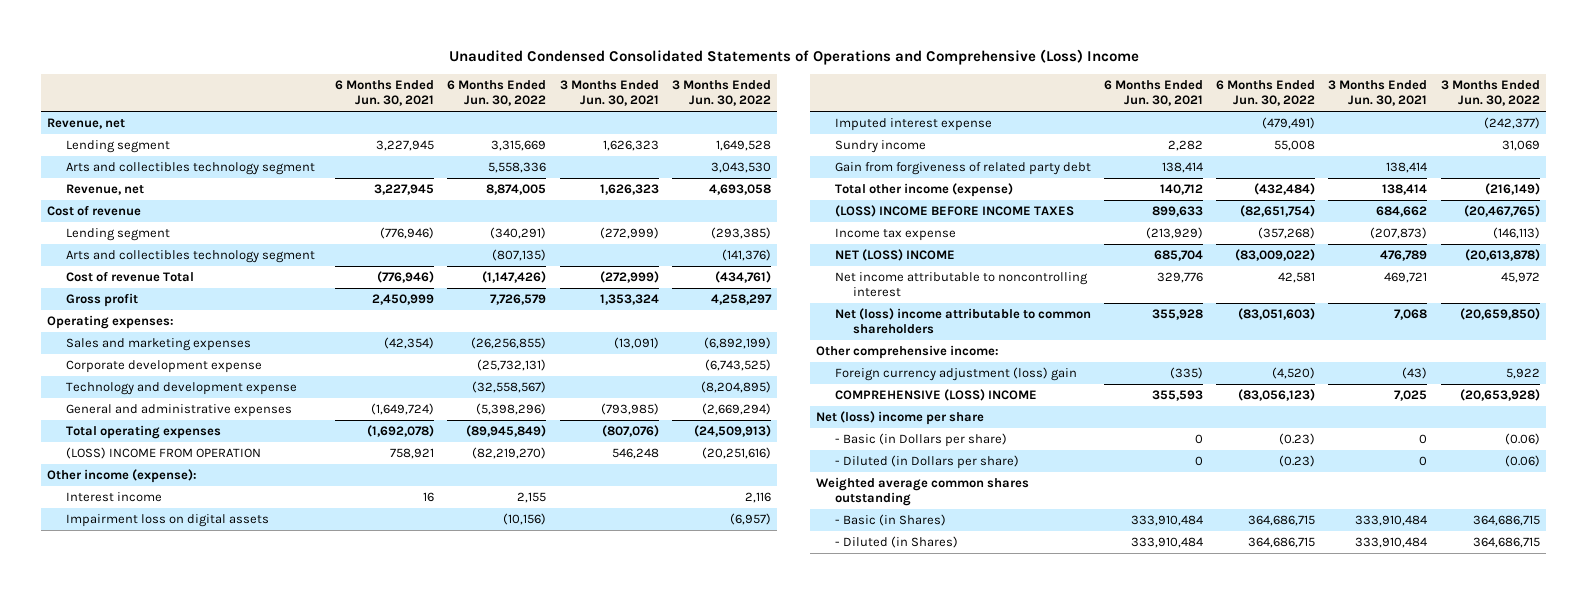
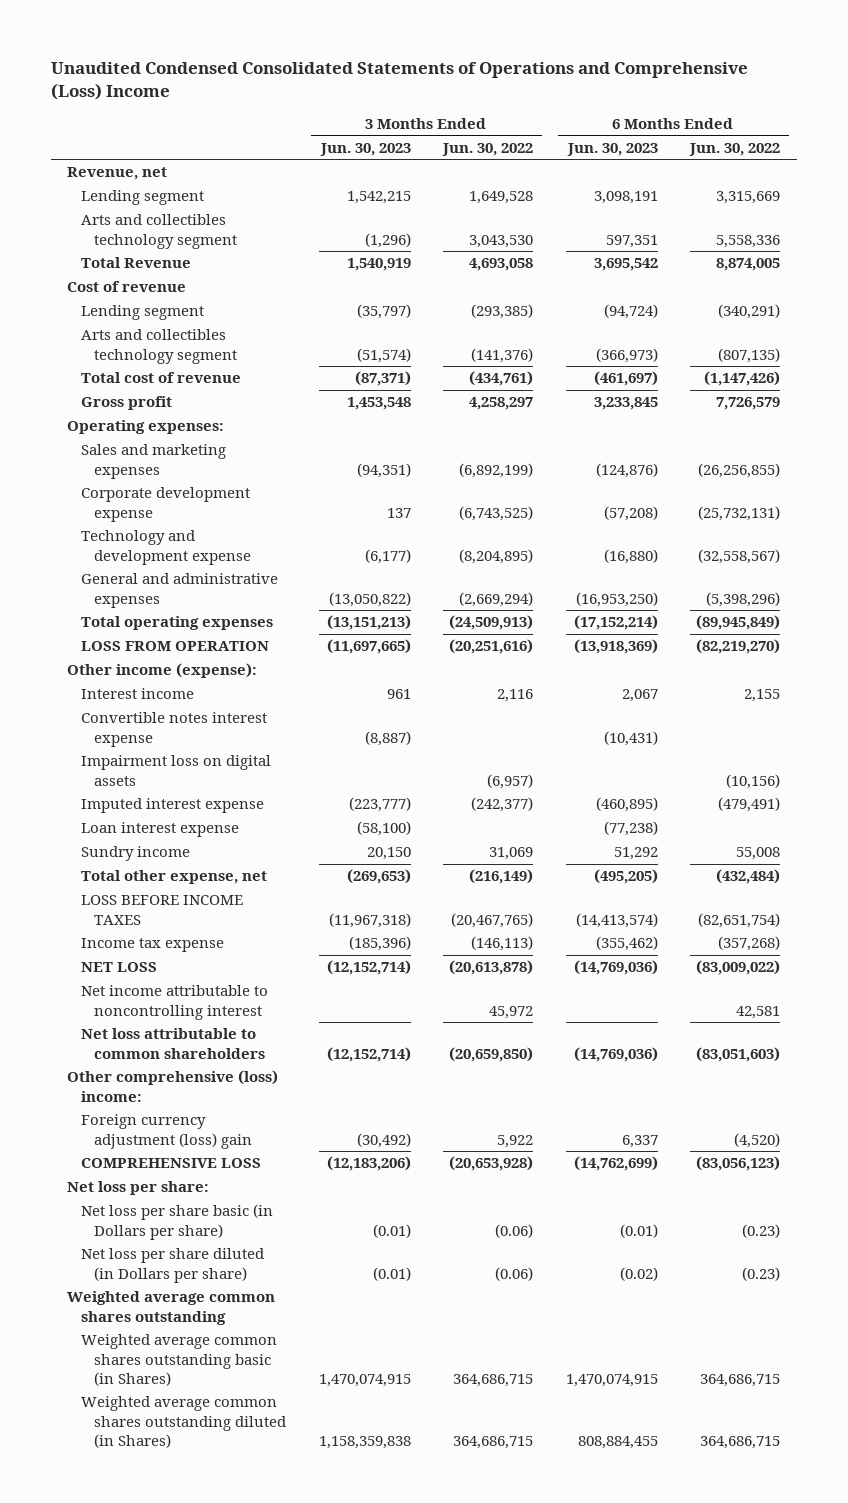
- | 6 Months Ended Jun. 30, 2021 | 6 Months Ended Jun. 30, 2022 | 3 Months Ended Jun. 30, 2021 | 3 Months Ended Jun. 30, 2022
+ | 3 Months Ended Jun. 30, 2023 | 3 Months Ended Jun. 30, 2022 | 6 Months Ended Jun. 30, 2023 | 6 Months Ended Jun. 30, 2022
- Revenue, net | 3,227,945 | 8,874,005 | 1,626,323 | 4,693,058
+ Total Revenue | 1,540,919 | 4,693,058 | 3,695,542 | 8,874,005
- Cost of revenue Total | (776,946) | (1,147,426) | (272,999) | (434,761)
+ Total cost of revenue | (87,371) | (434,761) | (461,697) | (1,147,426)
- (LOSS) INCOME FROM OPERATION | 758,921 | (82,219,270) | 546,248 | (20,251,616)
+ LOSS FROM OPERATION | (11,697,665) | (20,251,616) | (13,918,369) | (82,219,270)
+ Convertible notes interest expense | (8,887) | | (10,431) |
+ Loan interest expense | (58,100) | | (77,238) |
- Gain from forgiveness of related party debt | 138,414 | | 138,414 |
- Total other income (expense) | 140,712 | (432,484) | 138,414 | (216,149)
- (LOSS) INCOME BEFORE INCOME TAXES | 899,633 | (82,651,754) | 684,662 | (20,467,765)
+ Total other expense, net | (269,653) | (216,149) | (495,205) | (432,484)
+ LOSS BEFORE INCOME TAXES | (11,967,318) | (20,467,765) | (14,413,574) | (82,651,754)
- NET (LOSS) INCOME | 685,704 | (83,009,022) | 476,789 | (20,613,878)
+ NET LOSS | (12,152,714) | (20,613,878) | (14,769,036) | (83,009,022)
- Net (loss) income attributable to common shareholders | 355,928 | (83,051,603) | 7,068 | (20,659,850)
- Other comprehensive income:
+ Net loss attributable to common shareholders | (12,152,714) | (20,659,850) | (14,769,036) | (83,051,603)
+ Other comprehensive (loss) income:
- COMPREHENSIVE (LOSS) INCOME | 355,593 | (83,056,123) | 7,025 | (20,653,928)
- Net (loss) income per share
- - Basic (in Dollars per share) | 0 | (0.23) | 0 | (0.06)
- - Diluted (in Dollars per share) | 0 | (0.23) | 0 | (0.06)
+ COMPREHENSIVE LOSS | (12,183,206) | (20,653,928) | (14,762,699) | (83,056,123)
+ Net loss per share:
+ Net loss per share basic (in Dollars per share) | (0.01) | (0.06) | (0.01) | (0.23)
+ Net loss per share diluted (in Dollars per share) | (0.01) | (0.06) | (0.02) | (0.23)
- - Basic (in Shares) | 333,910,484 | 364,686,715 | 333,910,484 | 364,686,715
- - Diluted (in Shares) | 333,910,484 | 364,686,715 | 333,910,484 | 364,686,715
+ Weighted average common shares outstanding basic (in Shares) | 1,470,074,915 | 364,686,715 | 1,470,074,915 | 364,686,715
+ Weighted average common shares outstanding diluted (in Shares) | 1,158,359,838 | 364,686,715 | 808,884,455 | 364,686,715

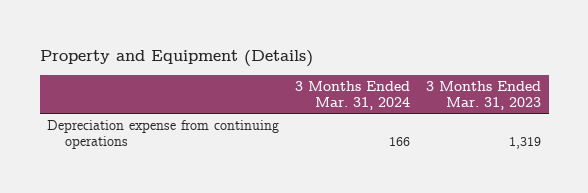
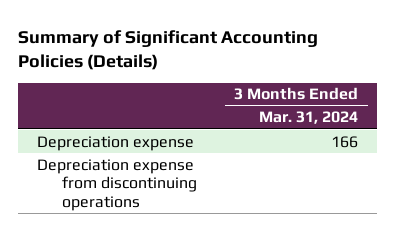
- Property and Equipment (Details)
+ Summary of Significant Accounting Policies (Details)
- | 3 Months Ended Mar. 31, 2024 | 3 Months Ended Mar. 31, 2023
+ | 3 Months Ended Mar. 31, 2024
- Depreciation expense from continuing operations | 166 | 1,319
+ Depreciation expense | 166
+ Depreciation expense from discontinuing operations

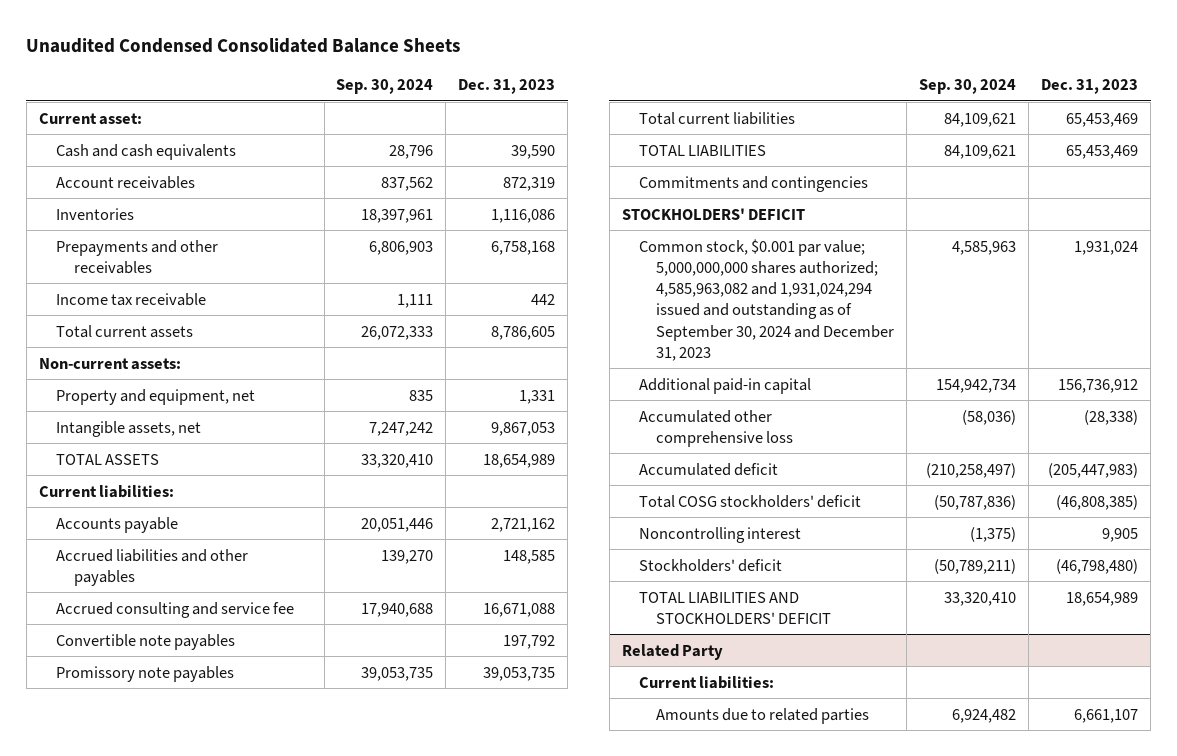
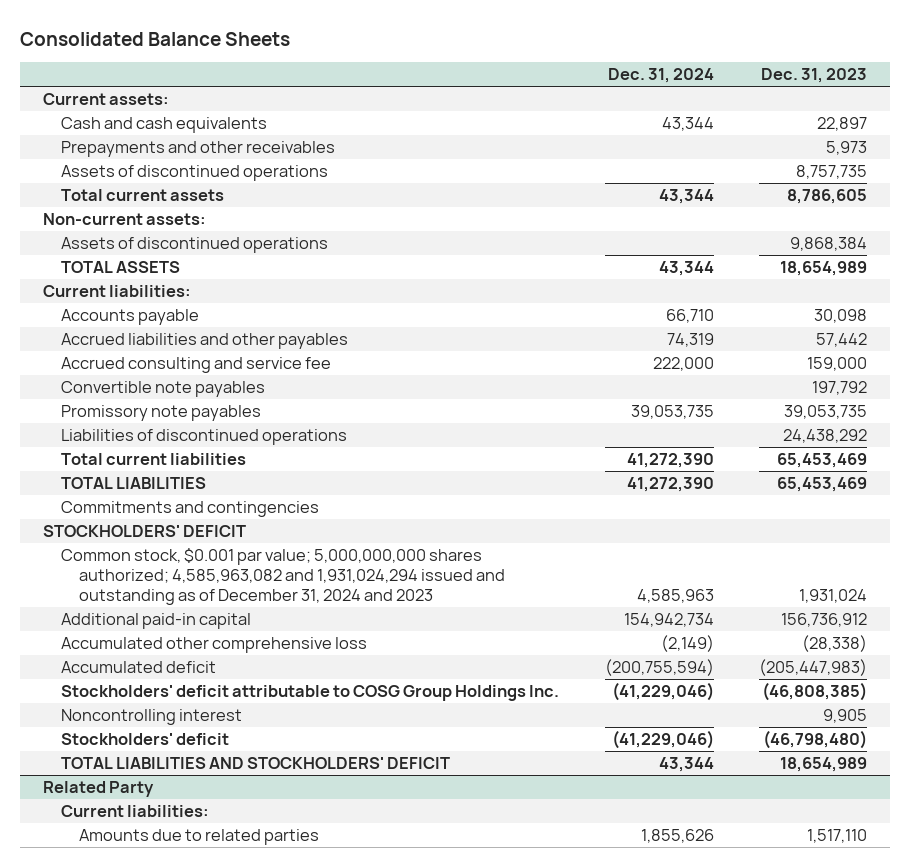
- Unaudited Condensed Consolidated Balance Sheets
+ Consolidated Balance Sheets
- | Sep. 30, 2024 | Dec. 31, 2023
+ | Dec. 31, 2024 | Dec. 31, 2023
- Current asset:
- Cash and cash equivalents | 28,796 | 39,590
- Account receivables | 837,562 | 872,319
- Inventories | 18,397,961 | 1,116,086
- Prepayments and other receivables | 6,806,903 | 6,758,168
- Income tax receivable | 1,111 | 442
+ Current assets:
+ Cash and cash equivalents | 43,344 | 22,897
+ Prepayments and other receivables | | 5,973
+ Assets of discontinued operations | | 8,757,735
- Property and equipment, net | 835 | 1,331
- Intangible assets, net | 7,247,242 | 9,867,053
+ Assets of discontinued operations | | 9,868,384
- Accounts payable | 20,051,446 | 2,721,162
- Accrued liabilities and other payables | 139,270 | 148,585
- Accrued consulting and service fee | 17,940,688 | 16,671,088
+ Accounts payable | 66,710 | 30,098
+ Accrued liabilities and other payables | 74,319 | 57,442
+ Accrued consulting and service fee | 222,000 | 159,000
+ Liabilities of discontinued operations | | 24,438,292
- Common stock, $0.001 par value; 5,000,000,000 shares authorized; 4,585,963,082 and 1,931,024,294 issued and outstanding as of September 30, 2024 and December 31, 2023 | 4,585,963 | 1,931,024
+ Common stock, $0.001 par value; 5,000,000,000 shares authorized; 4,585,963,082 and 1,931,024,294 issued and outstanding as of December 31, 2024 and 2023 | 4,585,963 | 1,931,024
- Total COSG stockholders' deficit | (50,787,836) | (46,808,385)
+ Stockholders' deficit attributable to COSG Group Holdings Inc. | (41,229,046) | (46,808,385)
@ Related Party
- Amounts due to related parties | 6,924,482 | 6,661,107
+ Amounts due to related parties | 1,855,626 | 1,517,110

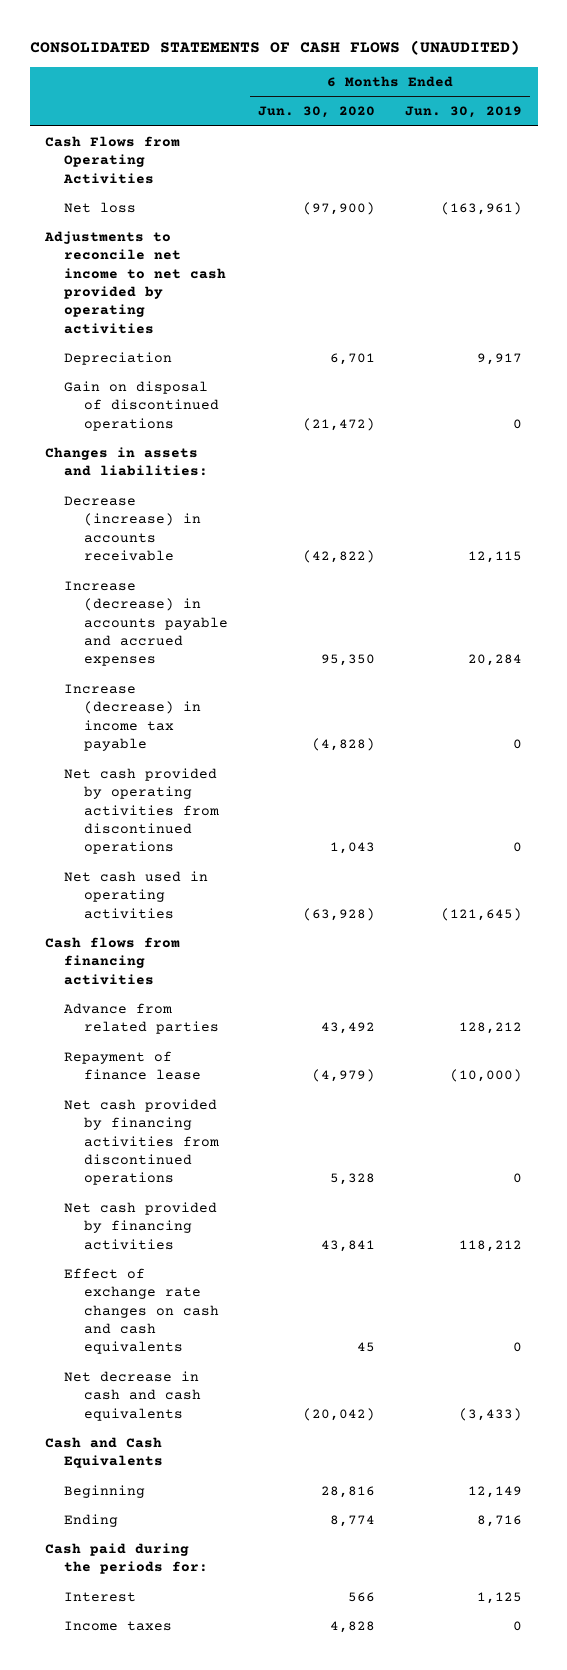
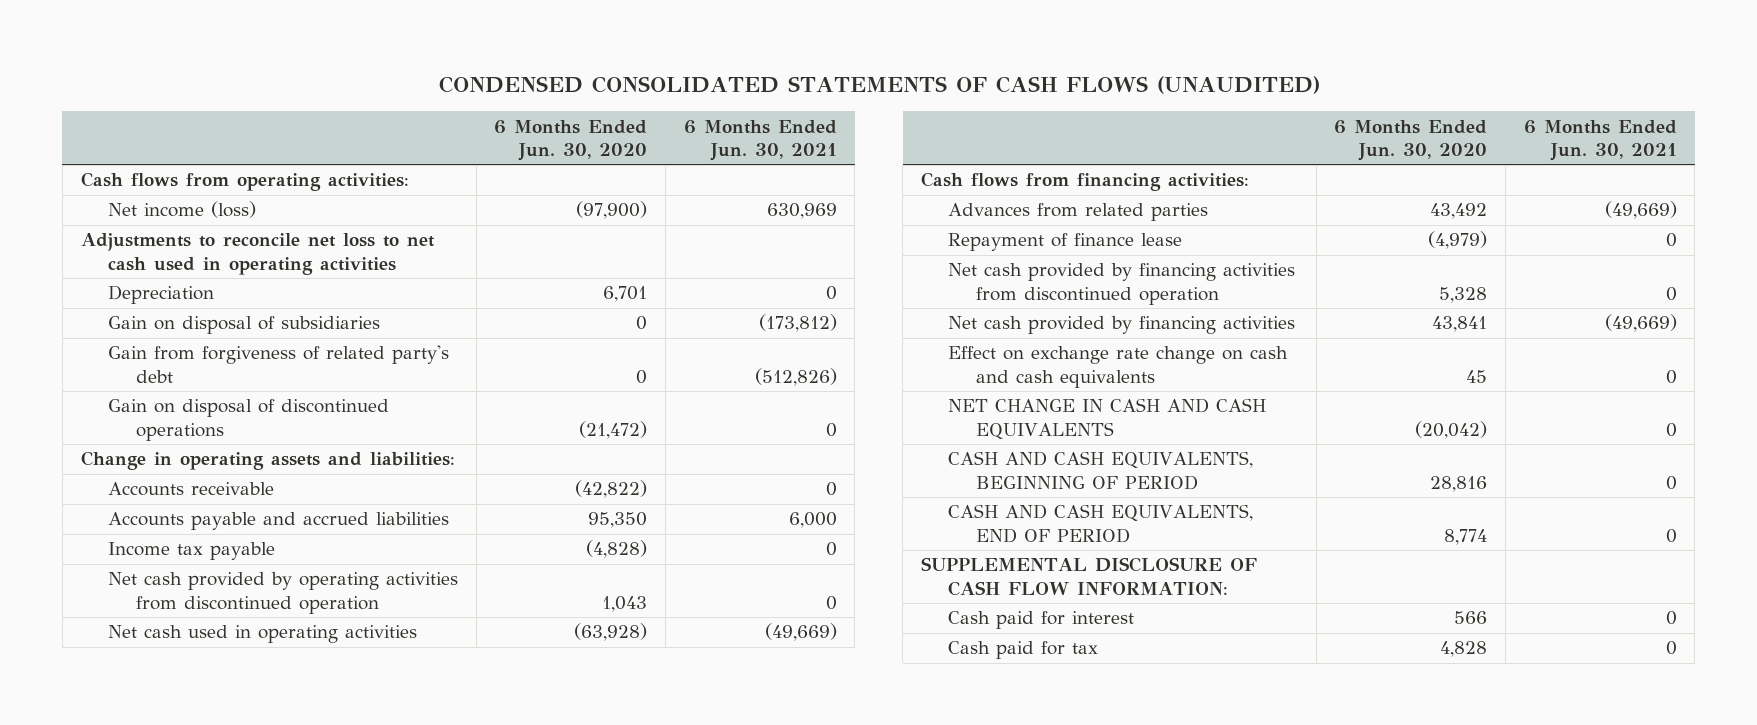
- CONSOLIDATED STATEMENTS OF CASH FLOWS (UNAUDITED)
+ CONDENSED CONSOLIDATED STATEMENTS OF CASH FLOWS (UNAUDITED)
- | 6 Months Ended Jun. 30, 2020 | 6 Months Ended Jun. 30, 2019
+ | 6 Months Ended Jun. 30, 2020 | 6 Months Ended Jun. 30, 2021
- Cash Flows from Operating Activities
- Net loss | (97,900) | (163,961)
- Adjustments to reconcile net income to net cash provided by operating activities
+ Cash flows from operating activities:
+ Net income (loss) | (97,900) | 630,969
+ Adjustments to reconcile net loss to net cash used in operating activities
+ Gain on disposal of subsidiaries | 0 | (173,812)
+ Gain from forgiveness of related party's debt | 0 | (512,826)
- Changes in assets and liabilities:
- Decrease (increase) in accounts receivable | (42,822) | 12,115
- Increase (decrease) in accounts payable and accrued expenses | 95,350 | 20,284
- Increase (decrease) in income tax payable | (4,828) | 0
- Net cash provided by operating activities from discontinued operations | 1,043 | 0
+ Change in operating assets and liabilities:
+ Accounts receivable | (42,822) | 0
+ Accounts payable and accrued liabilities | 95,350 | 6,000
+ Income tax payable | (4,828) | 0
+ Net cash provided by operating activities from discontinued operation | 1,043 | 0
- Cash flows from financing activities
- Advance from related parties | 43,492 | 128,212
+ Cash flows from financing activities:
+ Advances from related parties | 43,492 | (49,669)
- Net cash provided by financing activities from discontinued operations | 5,328 | 0
+ Net cash provided by financing activities from discontinued operation | 5,328 | 0
- Effect of exchange rate changes on cash and cash equivalents | 45 | 0
- Net decrease in cash and cash equivalents | (20,042) | (3,433)
- Cash and Cash Equivalents
- Beginning | 28,816 | 12,149
- Ending | 8,774 | 8,716
- Cash paid during the periods for:
- Interest | 566 | 1,125
- Income taxes | 4,828 | 0
+ Effect on exchange rate change on cash and cash equivalents | 45 | 0
+ NET CHANGE IN CASH AND CASH EQUIVALENTS | (20,042) | 0
+ CASH AND CASH EQUIVALENTS, BEGINNING OF PERIOD | 28,816 | 0
+ CASH AND CASH EQUIVALENTS, END OF PERIOD | 8,774 | 0
+ SUPPLEMENTAL DISCLOSURE OF CASH FLOW INFORMATION:
+ Cash paid for interest | 566 | 0
+ Cash paid for tax | 4,828 | 0

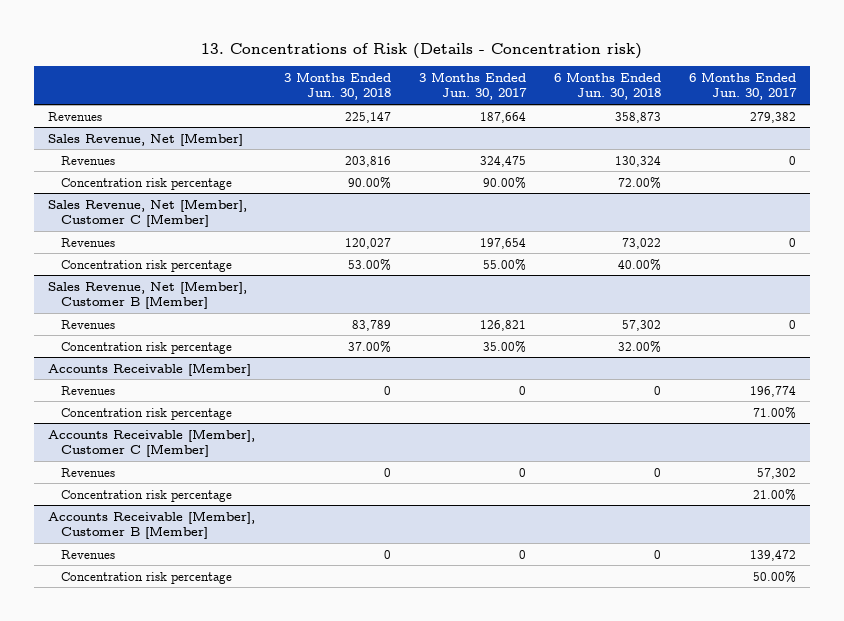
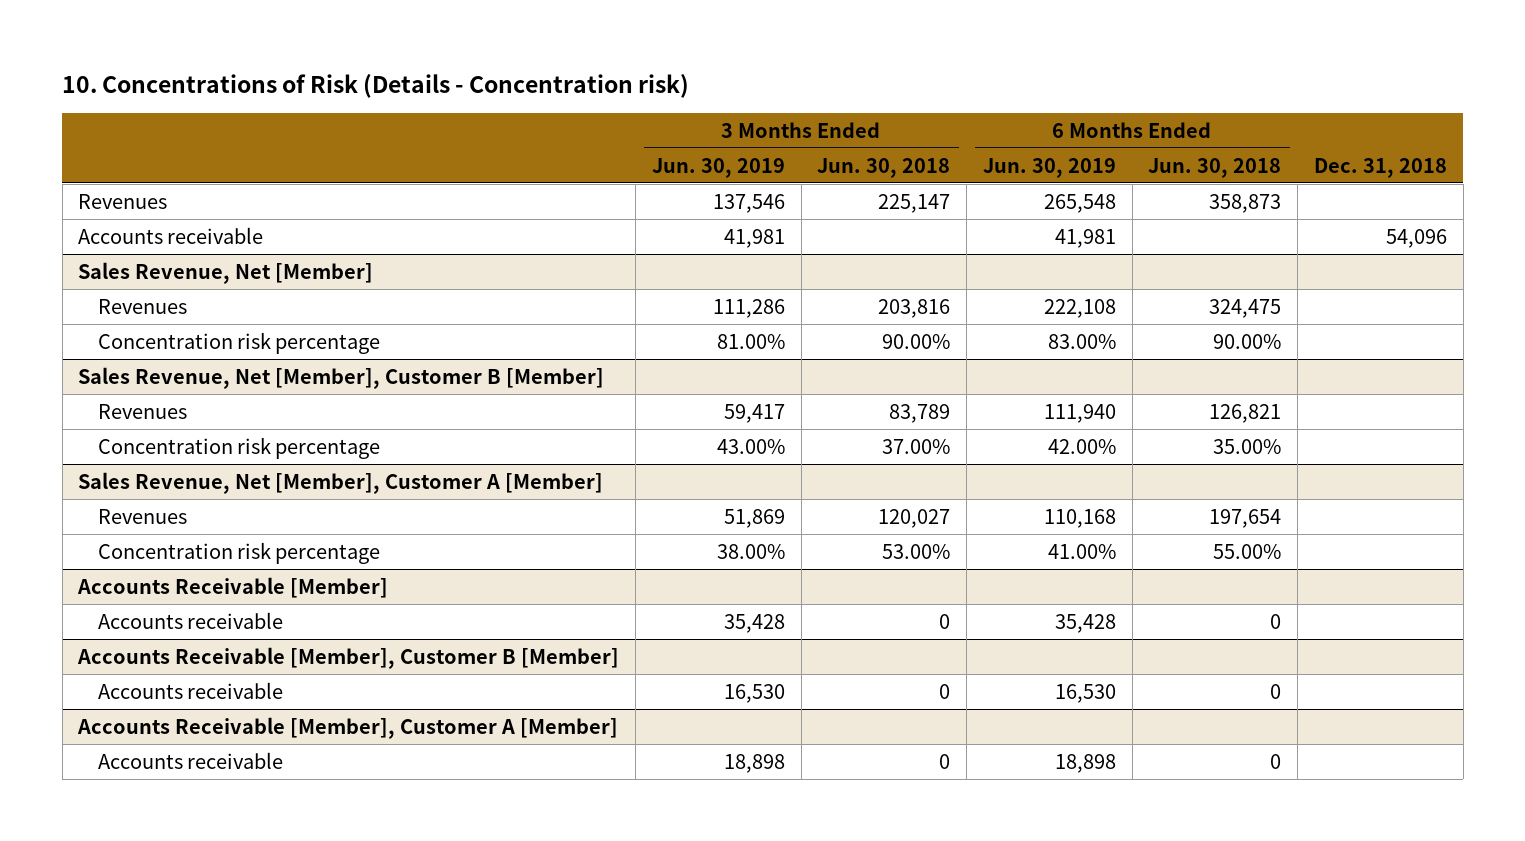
- 13. Concentrations of Risk (Details - Concentration risk)
+ 10. Concentrations of Risk (Details - Concentration risk)
- | 3 Months Ended Jun. 30, 2018 | 3 Months Ended Jun. 30, 2017 | 6 Months Ended Jun. 30, 2018 | 6 Months Ended Jun. 30, 2017
+ | 3 Months Ended Jun. 30, 2019 | 3 Months Ended Jun. 30, 2018 | 6 Months Ended Jun. 30, 2019 | 6 Months Ended Jun. 30, 2018 | Dec. 31, 2018
+ Accounts receivable | 41,981 | | 41,981 | | 54,096
@ Sales Revenue, Net [Member]
- Revenues | 203,816 | 324,475 | 130,324 | 0
- Concentration risk percentage | 90.00% | 90.00% | 72.00% |
- Sales Revenue, Net [Member], Customer C [Member]
- Revenues | 120,027 | 197,654 | 73,022 | 0
- Concentration risk percentage | 53.00% | 55.00% | 40.00% |
@ Sales Revenue, Net [Member]
+ Revenues | 111,286 | 203,816 | 222,108 | 324,475 |
+ Concentration risk percentage | 81.00% | 90.00% | 83.00% | 90.00% |
@ Sales Revenue, Net [Member], Customer B [Member]
- Revenues | 83,789 | 126,821 | 57,302 | 0
- Concentration risk percentage | 37.00% | 35.00% | 32.00% |
+ Revenues | 59,417 | 83,789 | 111,940 | 126,821 |
+ Concentration risk percentage | 43.00% | 37.00% | 42.00% | 35.00% |
+ Sales Revenue, Net [Member], Customer A [Member]
+ Revenues | 51,869 | 120,027 | 110,168 | 197,654 |
+ Concentration risk percentage | 38.00% | 53.00% | 41.00% | 55.00% |
@ Accounts Receivable [Member]
- Revenues | 0 | 0 | 0 | 196,774
- Concentration risk percentage | | | | 71.00%
- Accounts Receivable [Member], Customer C [Member]
- Revenues | 0 | 0 | 0 | 57,302
- Concentration risk percentage | | | | 21.00%
@ Accounts Receivable [Member]
+ Accounts receivable | 35,428 | 0 | 35,428 | 0 |
@ Accounts Receivable [Member], Customer B [Member]
- Revenues | 0 | 0 | 0 | 139,472
- Concentration risk percentage | | | | 50.00%
+ Accounts receivable | 16,530 | 0 | 16,530 | 0 |
+ Accounts Receivable [Member], Customer A [Member]
+ Accounts receivable | 18,898 | 0 | 18,898 | 0 |

